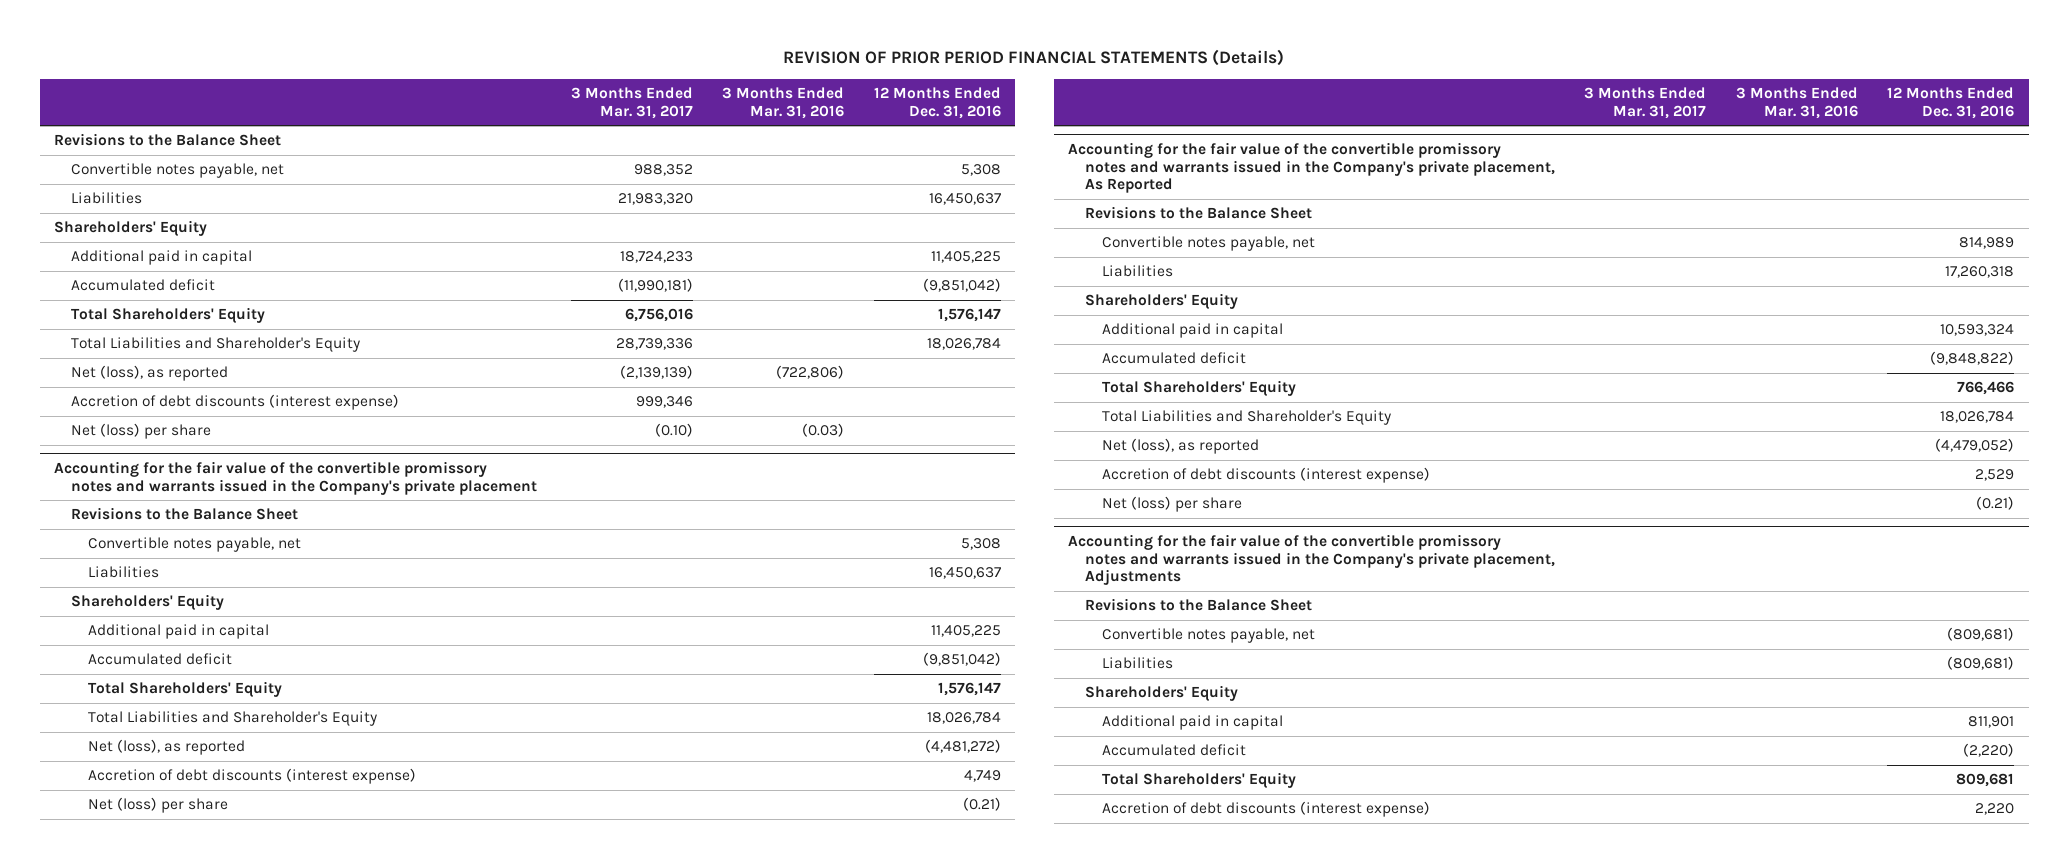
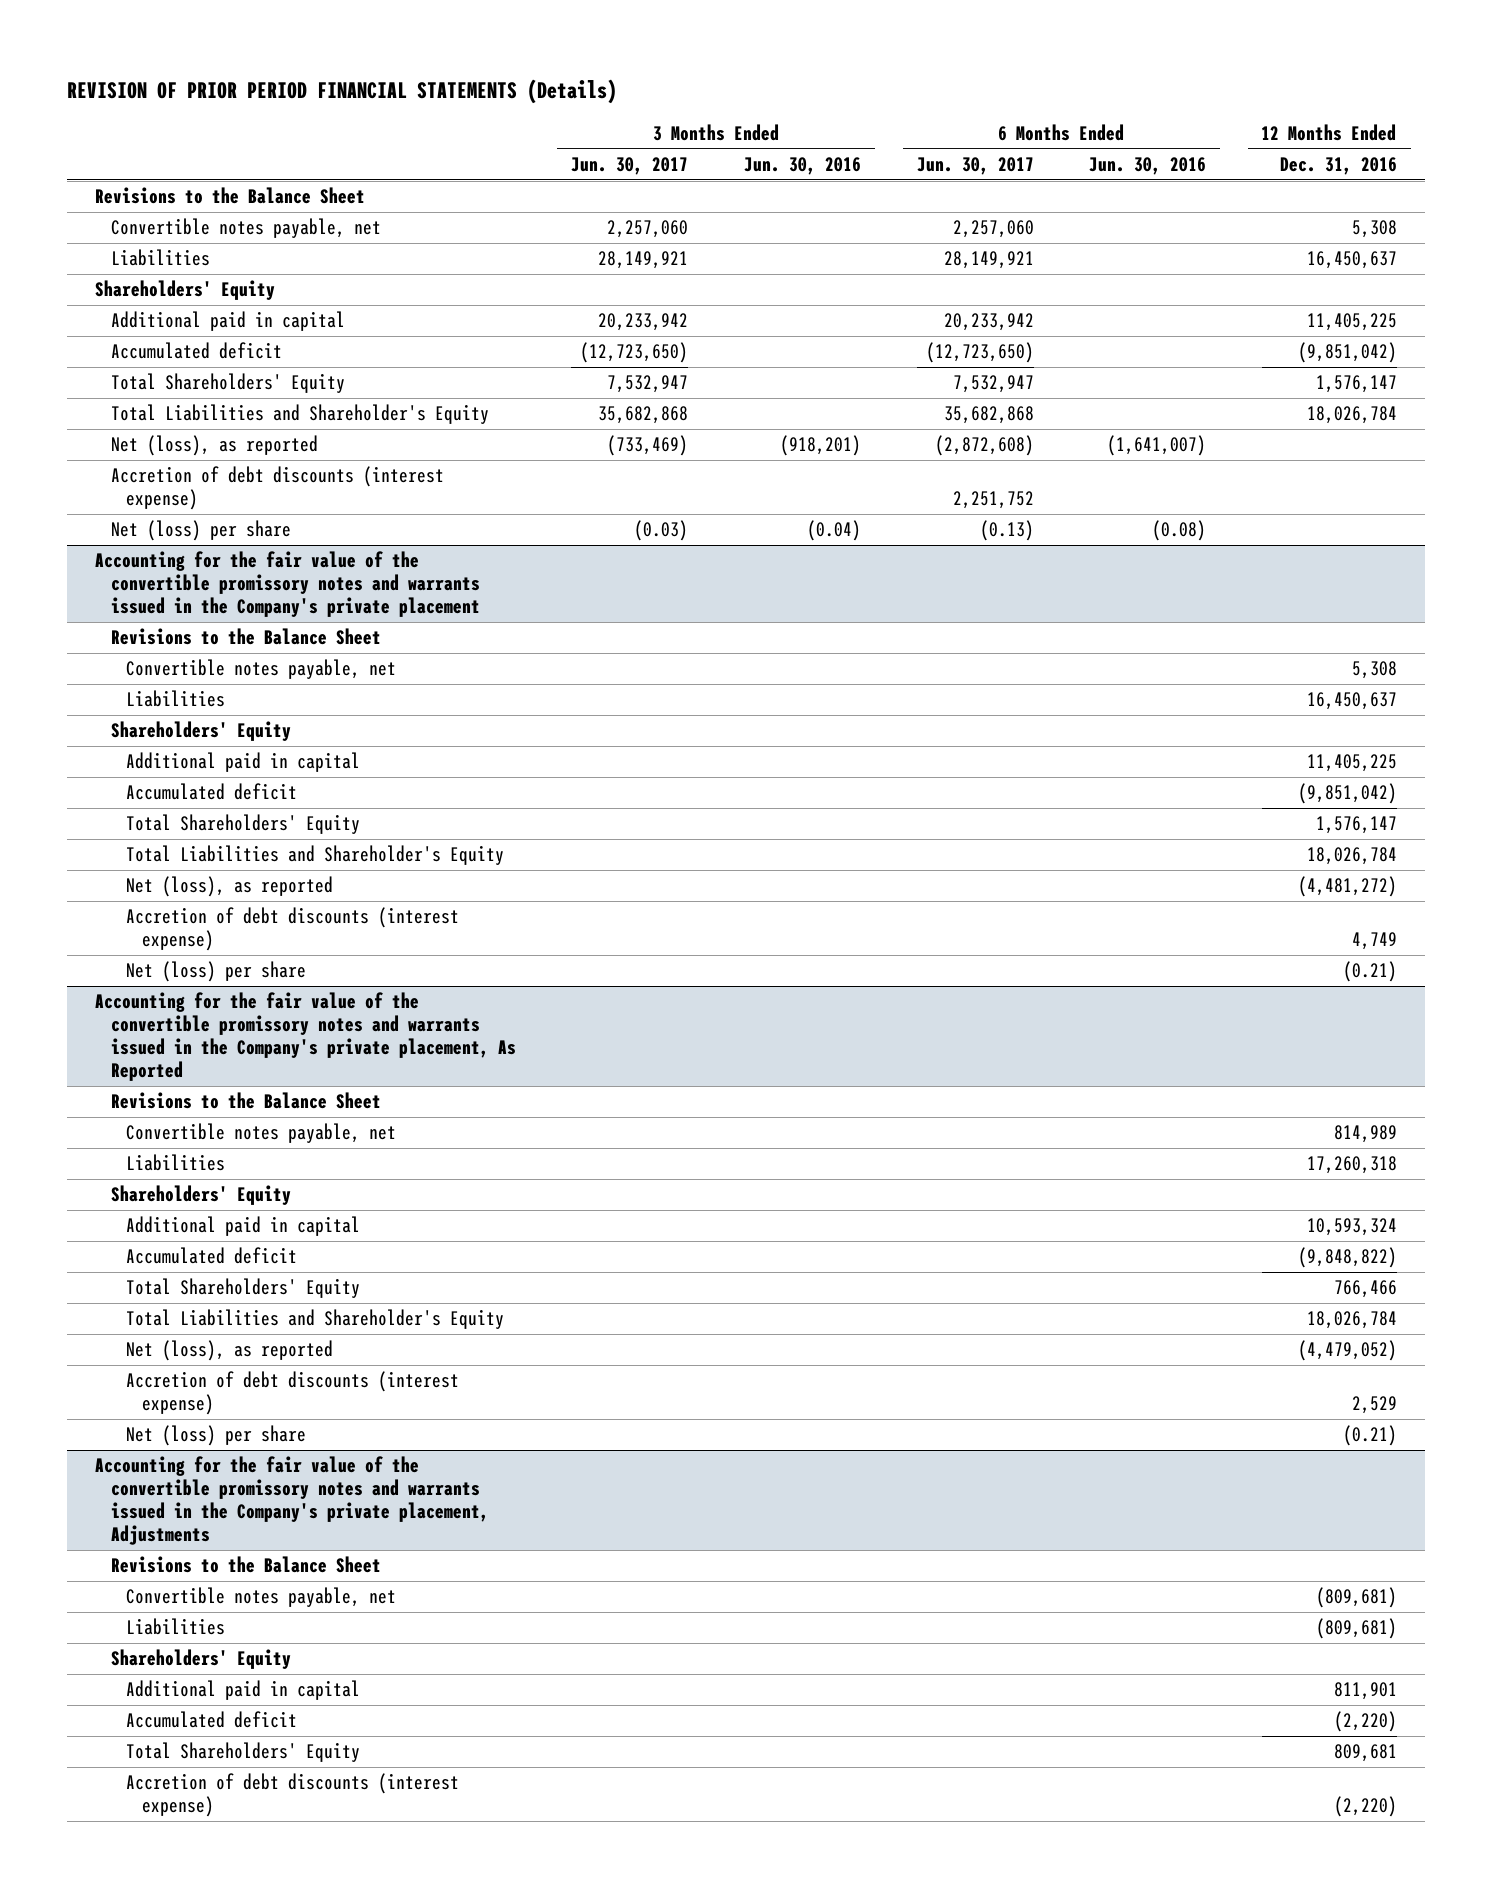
- | 3 Months Ended Mar. 31, 2017 | 3 Months Ended Mar. 31, 2016 | 12 Months Ended Dec. 31, 2016
+ | 3 Months Ended Jun. 30, 2017 | 3 Months Ended Jun. 30, 2016 | 6 Months Ended Jun. 30, 2017 | 6 Months Ended Jun. 30, 2016 | 12 Months Ended Dec. 31, 2016
@ Accounting for the fair value of the convertible promissory notes and warrants issued in the Company's private placement, Adjustments
- Accretion of debt discounts (interest expense) | | | 2,220
+ Accretion of debt discounts (interest expense) | | | | | (2,220)

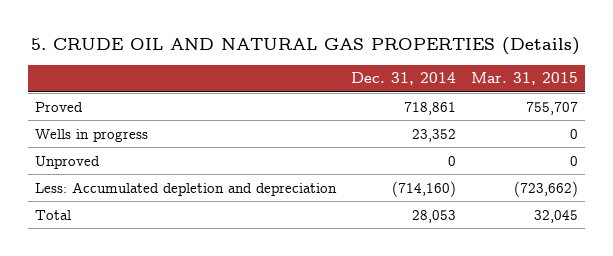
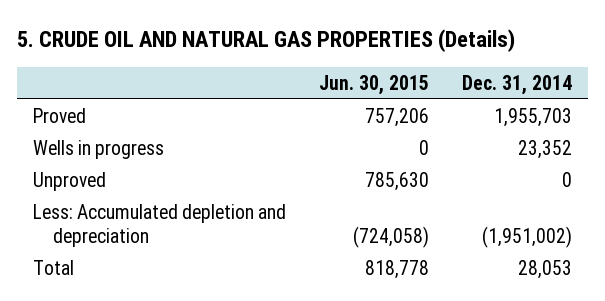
- | Dec. 31, 2014 | Mar. 31, 2015
+ | Jun. 30, 2015 | Dec. 31, 2014
- Proved | 718,861 | 755,707
+ Proved | 757,206 | 1,955,703
- Less: Accumulated depletion and depreciation | (714,160) | (723,662)
+ Less: Accumulated depletion and depreciation | (724,058) | (1,951,002)

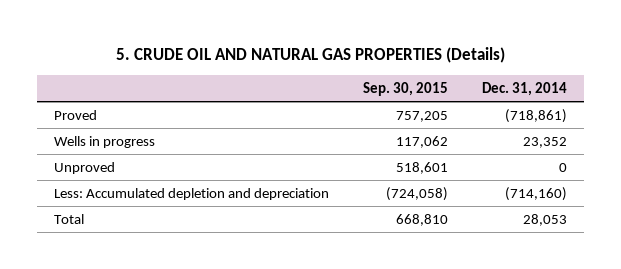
- | Jun. 30, 2015 | Dec. 31, 2014
+ | Sep. 30, 2015 | Dec. 31, 2014
- Proved | 757,206 | 1,955,703
+ Proved | 757,205 | (718,861)
- Less: Accumulated depletion and depreciation | (724,058) | (1,951,002)
+ Less: Accumulated depletion and depreciation | (724,058) | (714,160)

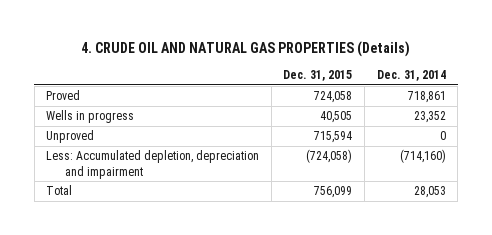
- 5. CRUDE OIL AND NATURAL GAS PROPERTIES (Details)
+ 4. CRUDE OIL AND NATURAL GAS PROPERTIES (Details)
- | Sep. 30, 2015 | Dec. 31, 2014
+ | Dec. 31, 2015 | Dec. 31, 2014
- Proved | 757,205 | (718,861)
+ Proved | 724,058 | 718,861
- Less: Accumulated depletion and depreciation | (724,058) | (714,160)
+ Less: Accumulated depletion, depreciation and impairment | (724,058) | (714,160)

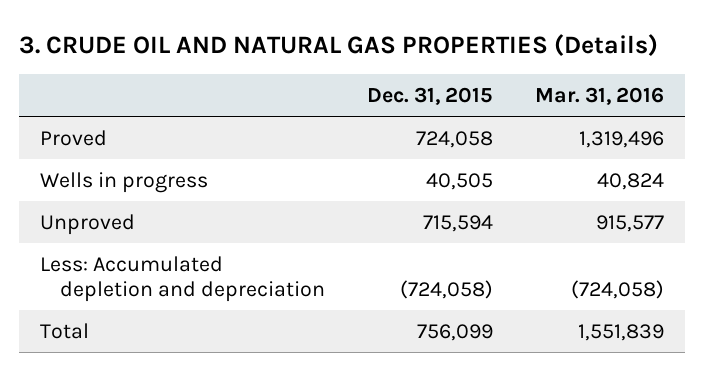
- 4. CRUDE OIL AND NATURAL GAS PROPERTIES (Details)
+ 3. CRUDE OIL AND NATURAL GAS PROPERTIES (Details)
- | Dec. 31, 2015 | Dec. 31, 2014
+ | Dec. 31, 2015 | Mar. 31, 2016
- Less: Accumulated depletion, depreciation and impairment | (724,058) | (714,160)
+ Less: Accumulated depletion and depreciation | (724,058) | (724,058)

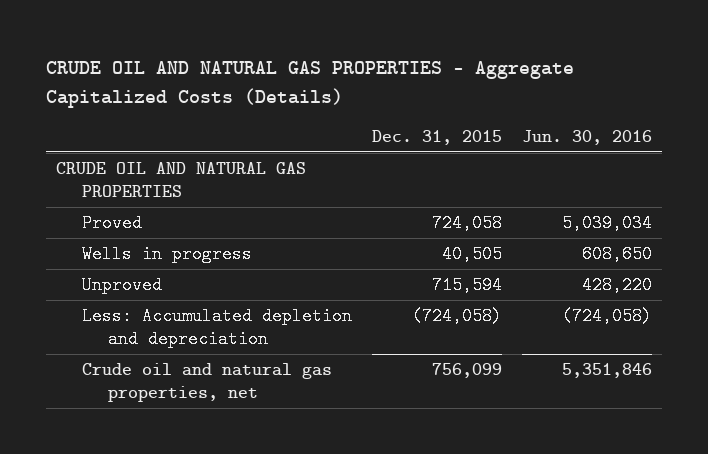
- 3. CRUDE OIL AND NATURAL GAS PROPERTIES (Details)
+ CRUDE OIL AND NATURAL GAS PROPERTIES - Aggregate Capitalized Costs (Details)
- | Dec. 31, 2015 | Mar. 31, 2016
+ | Dec. 31, 2015 | Jun. 30, 2016
+ CRUDE OIL AND NATURAL GAS PROPERTIES
- Total | 756,099 | 1,551,839
+ Crude oil and natural gas properties, net | 756,099 | 5,351,846

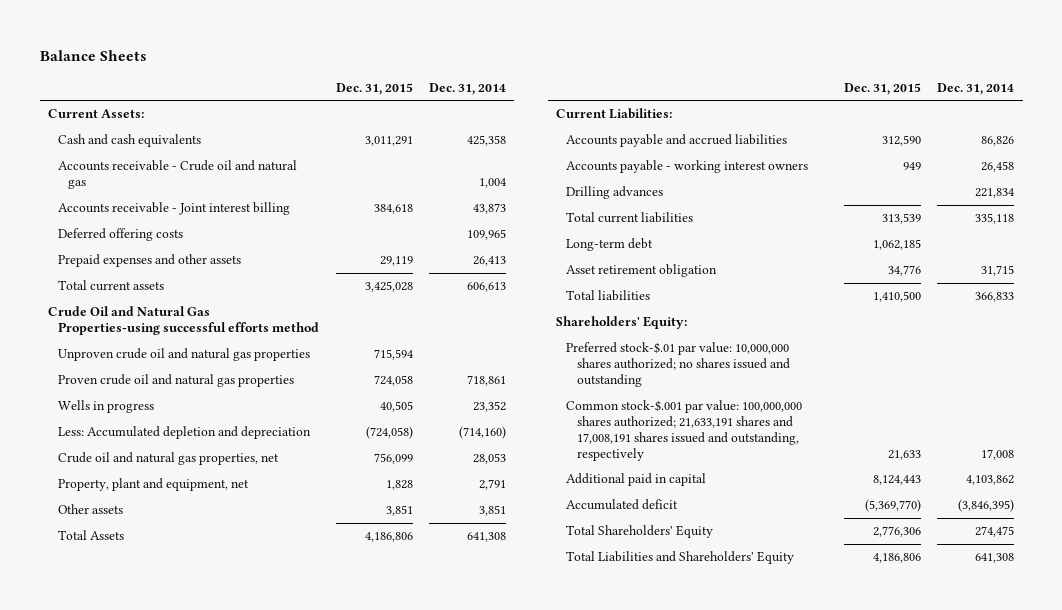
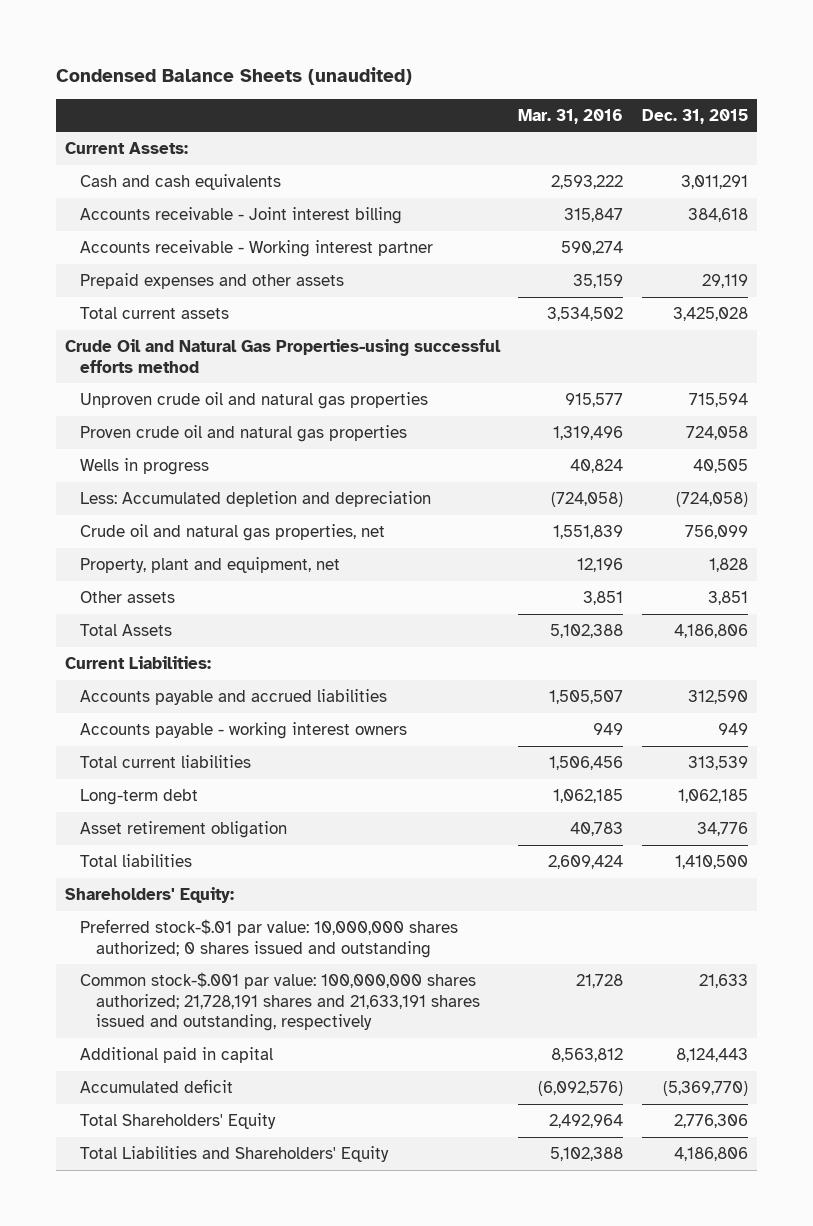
- Balance Sheets
+ Condensed Balance Sheets (unaudited)
- | Dec. 31, 2015 | Dec. 31, 2014
+ | Mar. 31, 2016 | Dec. 31, 2015
- Accounts receivable - Crude oil and natural gas | | 1,004
- Deferred offering costs | | 109,965
+ Accounts receivable - Working interest partner | 590,274 |
- Drilling advances | | 221,834
- Preferred stock-$.01 par value: 10,000,000 shares authorized; no shares issued and outstanding
- Common stock-$.001 par value: 100,000,000 shares authorized; 21,633,191 shares and 17,008,191 shares issued and outstanding, respectively | 21,633 | 17,008
+ Preferred stock-$.01 par value: 10,000,000 shares authorized; 0 shares issued and outstanding
+ Common stock-$.001 par value: 100,000,000 shares authorized; 21,728,191 shares and 21,633,191 shares issued and outstanding, respectively | 21,728 | 21,633

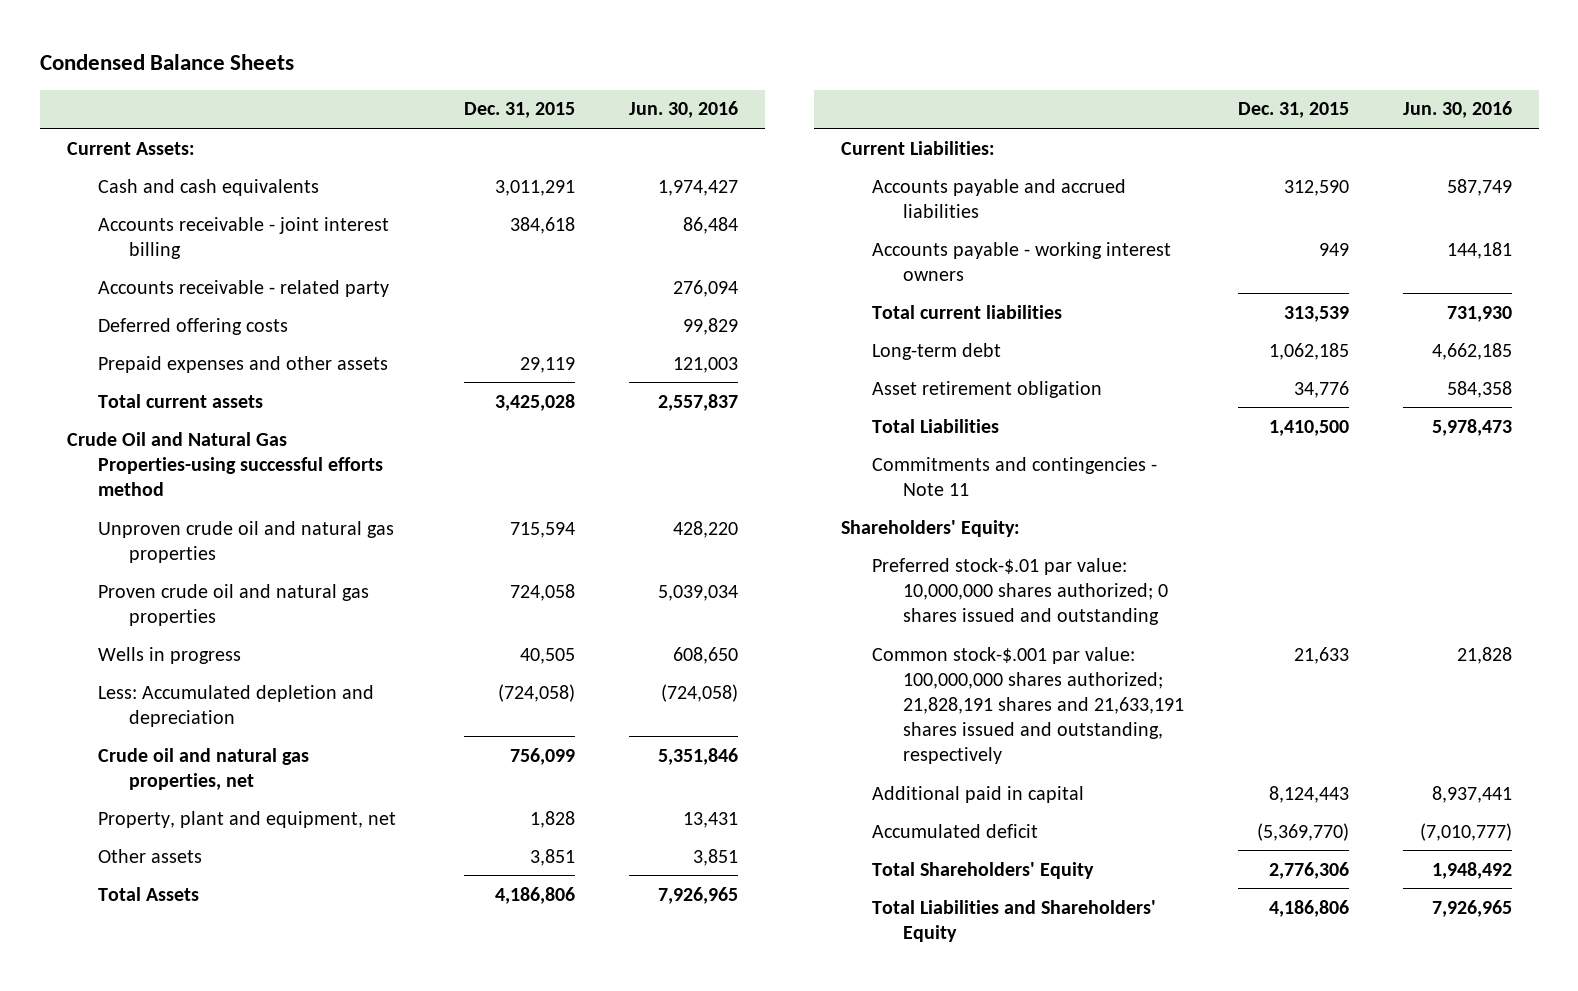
- Condensed Balance Sheets (unaudited)
+ Condensed Balance Sheets
- | Mar. 31, 2016 | Dec. 31, 2015
+ | Dec. 31, 2015 | Jun. 30, 2016
- Accounts receivable - Joint interest billing | 315,847 | 384,618
- Accounts receivable - Working interest partner | 590,274 |
+ Accounts receivable - joint interest billing | 384,618 | 86,484
+ Accounts receivable - related party | | 276,094
+ Deferred offering costs | | 99,829
- Total liabilities | 2,609,424 | 1,410,500
+ Total Liabilities | 1,410,500 | 5,978,473
+ Commitments and contingencies - Note 11
- Common stock-$.001 par value: 100,000,000 shares authorized; 21,728,191 shares and 21,633,191 shares issued and outstanding, respectively | 21,728 | 21,633
+ Common stock-$.001 par value: 100,000,000 shares authorized; 21,828,191 shares and 21,633,191 shares issued and outstanding, respectively | 21,633 | 21,828

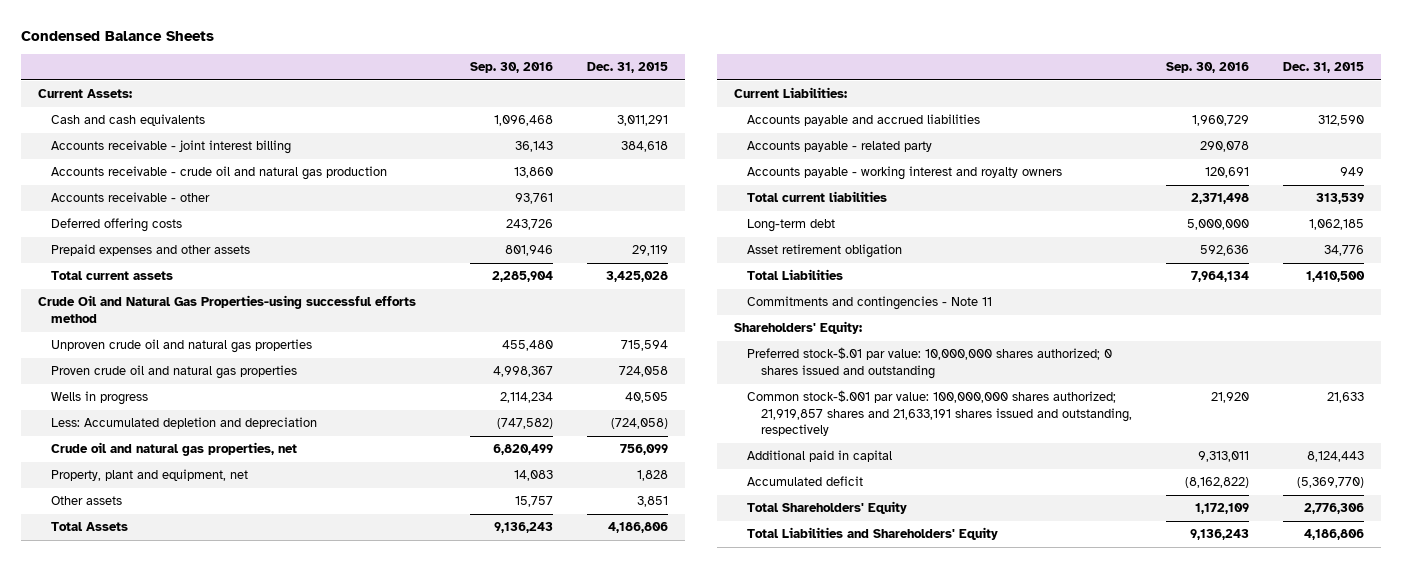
- | Dec. 31, 2015 | Jun. 30, 2016
+ | Sep. 30, 2016 | Dec. 31, 2015
- Accounts receivable - related party | | 276,094
+ Accounts receivable - crude oil and natural gas production | 13,860 |
+ Accounts receivable - other | 93,761 |
- Accounts payable - working interest owners | 949 | 144,181
+ Accounts payable - related party | 290,078 |
+ Accounts payable - working interest and royalty owners | 120,691 | 949
- Common stock-$.001 par value: 100,000,000 shares authorized; 21,828,191 shares and 21,633,191 shares issued and outstanding, respectively | 21,633 | 21,828
+ Common stock-$.001 par value: 100,000,000 shares authorized; 21,919,857 shares and 21,633,191 shares issued and outstanding, respectively | 21,920 | 21,633

